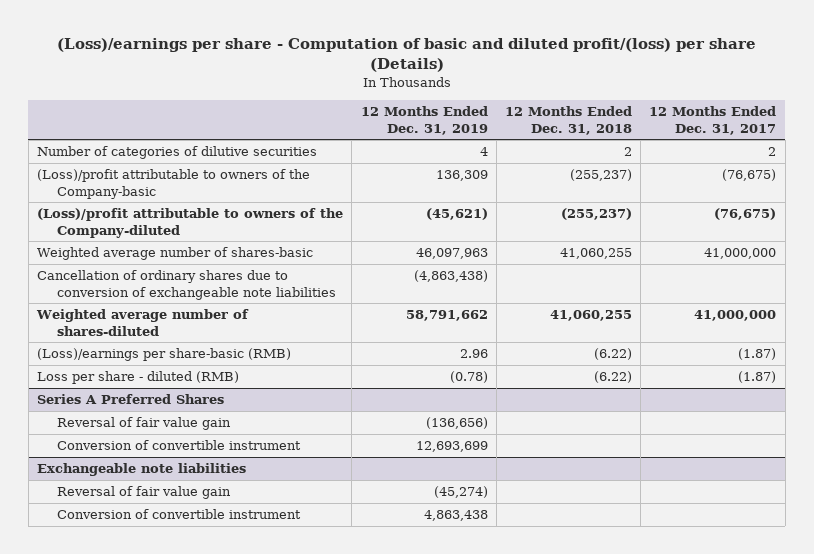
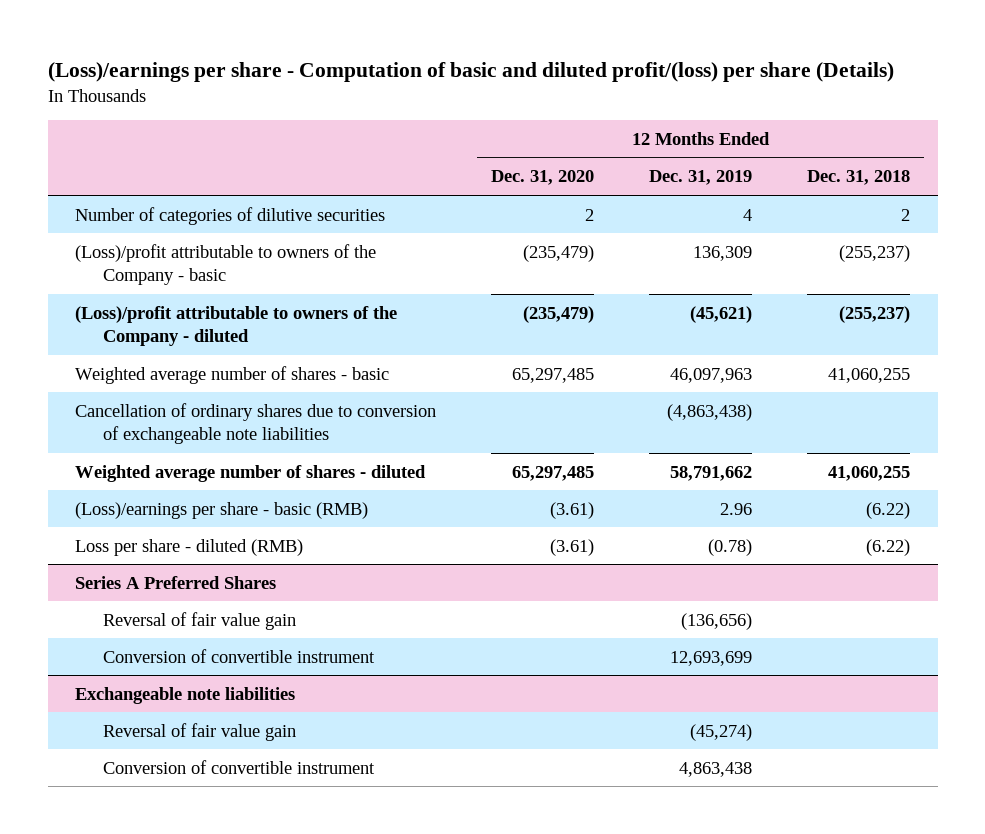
- | 12 Months Ended Dec. 31, 2019 | 12 Months Ended Dec. 31, 2018 | 12 Months Ended Dec. 31, 2017
+ | 12 Months Ended Dec. 31, 2020 | 12 Months Ended Dec. 31, 2019 | 12 Months Ended Dec. 31, 2018
- (Loss)/profit attributable to owners of the Company-basic | 136,309 | (255,237) | (76,675)
- (Loss)/profit attributable to owners of the Company-diluted | (45,621) | (255,237) | (76,675)
- Weighted average number of shares-basic | 46,097,963 | 41,060,255 | 41,000,000
+ (Loss)/profit attributable to owners of the Company - basic | (235,479) | 136,309 | (255,237)
+ (Loss)/profit attributable to owners of the Company - diluted | (235,479) | (45,621) | (255,237)
+ Weighted average number of shares - basic | 65,297,485 | 46,097,963 | 41,060,255
- Weighted average number of shares-diluted | 58,791,662 | 41,060,255 | 41,000,000
- (Loss)/earnings per share-basic (RMB) | 2.96 | (6.22) | (1.87)
+ Weighted average number of shares - diluted | 65,297,485 | 58,791,662 | 41,060,255
+ (Loss)/earnings per share - basic (RMB) | (3.61) | 2.96 | (6.22)

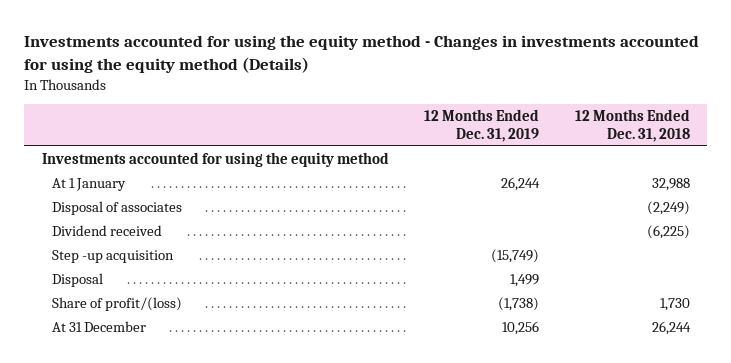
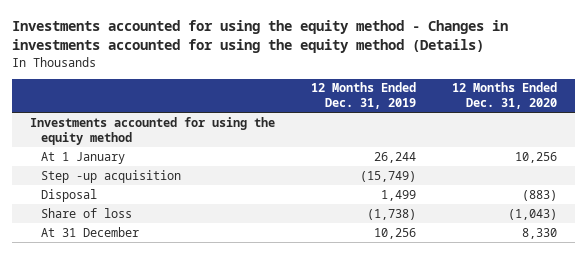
- | 12 Months Ended Dec. 31, 2019 | 12 Months Ended Dec. 31, 2018
+ | 12 Months Ended Dec. 31, 2019 | 12 Months Ended Dec. 31, 2020
- Disposal of associates | | (2,249)
- Dividend received | | (6,225)
- Share of profit/(loss) | (1,738) | 1,730
+ Share of loss | (1,738) | (1,043)

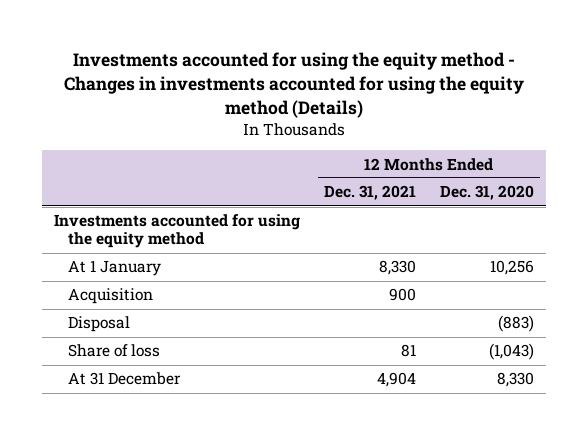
- | 12 Months Ended Dec. 31, 2019 | 12 Months Ended Dec. 31, 2020
+ | 12 Months Ended Dec. 31, 2021 | 12 Months Ended Dec. 31, 2020
- Step -up acquisition | (15,749) |
+ Acquisition | 900 |

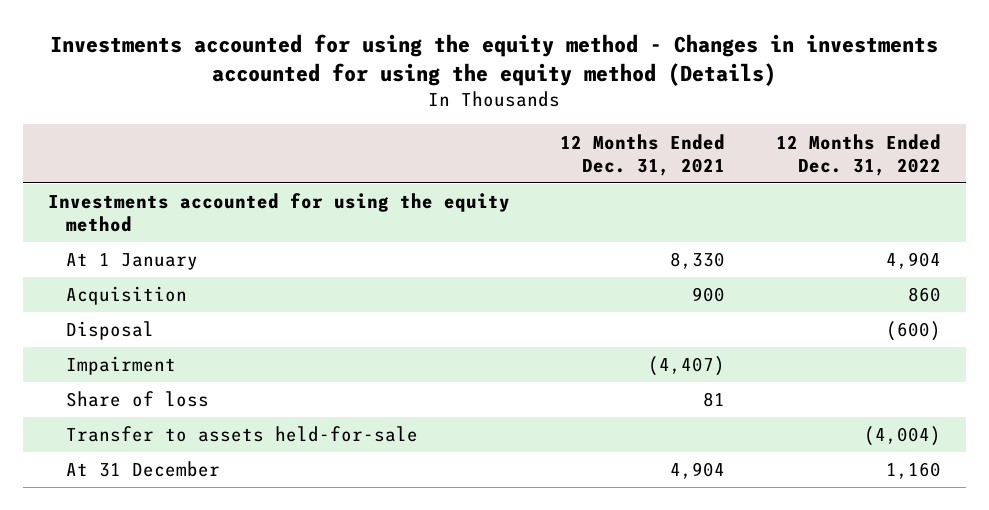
- | 12 Months Ended Dec. 31, 2021 | 12 Months Ended Dec. 31, 2020
+ | 12 Months Ended Dec. 31, 2021 | 12 Months Ended Dec. 31, 2022
+ Impairment | (4,407) |
+ Transfer to assets held-for-sale | | (4,004)

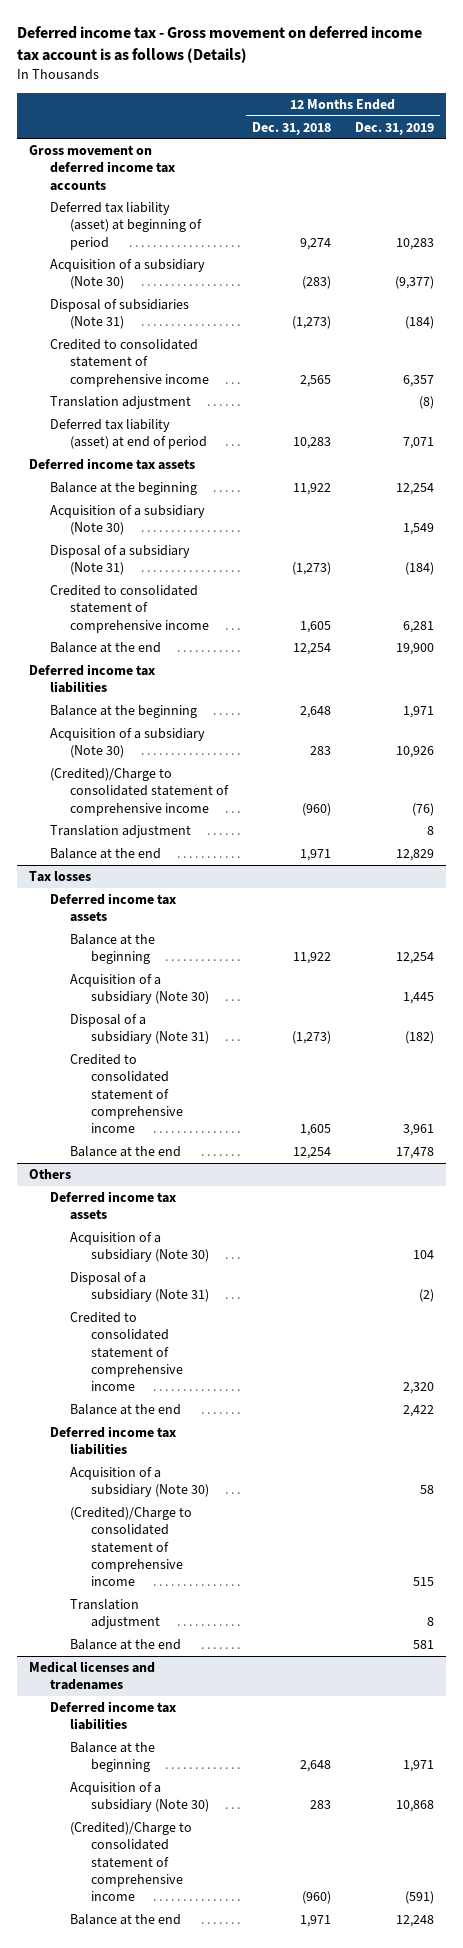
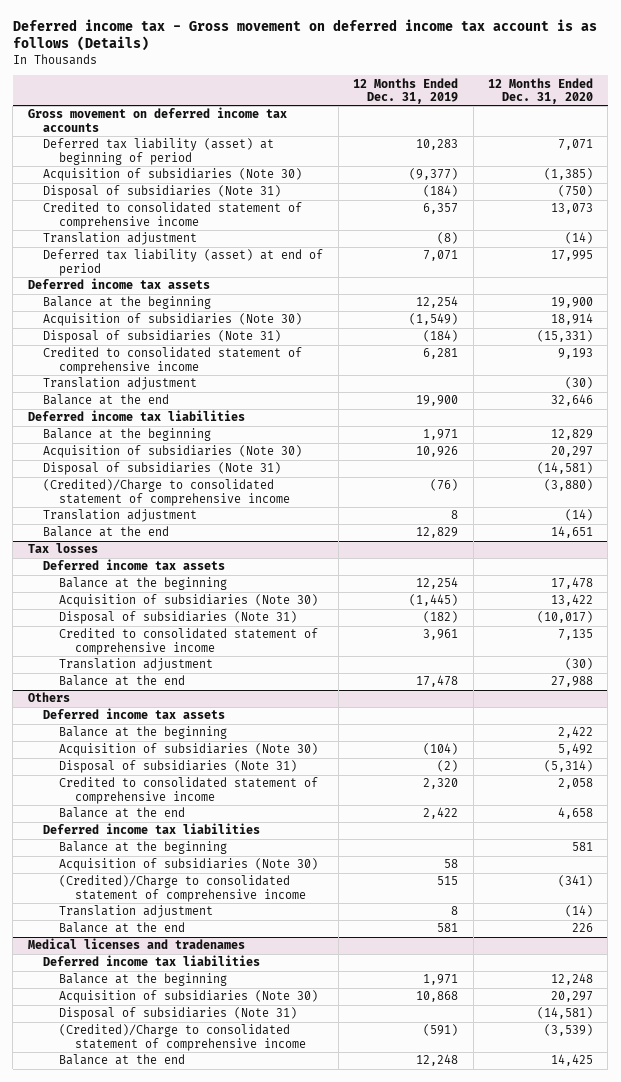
- | 12 Months Ended Dec. 31, 2018 | 12 Months Ended Dec. 31, 2019
+ | 12 Months Ended Dec. 31, 2019 | 12 Months Ended Dec. 31, 2020
- Acquisition of a subsidiary (Note 30) | (283) | (9,377)
+ Acquisition of subsidiaries (Note 30) | (9,377) | (1,385)
- Acquisition of a subsidiary (Note 30) | | 1,549
- Disposal of a subsidiary (Note 31) | (1,273) | (184)
+ Acquisition of subsidiaries (Note 30) | (1,549) | 18,914
+ Disposal of subsidiaries (Note 31) | (184) | (15,331)
+ Translation adjustment | | (30)
- Acquisition of a subsidiary (Note 30) | 283 | 10,926
+ Acquisition of subsidiaries (Note 30) | 10,926 | 20,297
+ Disposal of subsidiaries (Note 31) | | (14,581)
@ Tax losses
- Acquisition of a subsidiary (Note 30) | | 1,445
- Disposal of a subsidiary (Note 31) | (1,273) | (182)
+ Acquisition of subsidiaries (Note 30) | (1,445) | 13,422
+ Disposal of subsidiaries (Note 31) | (182) | (10,017)
+ Translation adjustment | | (30)
@ Others
- Acquisition of a subsidiary (Note 30) | | 104
- Disposal of a subsidiary (Note 31) | | (2)
+ Balance at the beginning | | 2,422
+ Acquisition of subsidiaries (Note 30) | (104) | 5,492
+ Disposal of subsidiaries (Note 31) | (2) | (5,314)
- Acquisition of a subsidiary (Note 30) | | 58
+ Balance at the beginning | | 581
+ Acquisition of subsidiaries (Note 30) | 58 |
@ Medical licenses and tradenames
- Acquisition of a subsidiary (Note 30) | 283 | 10,868
+ Acquisition of subsidiaries (Note 30) | 10,868 | 20,297
+ Disposal of subsidiaries (Note 31) | | (14,581)

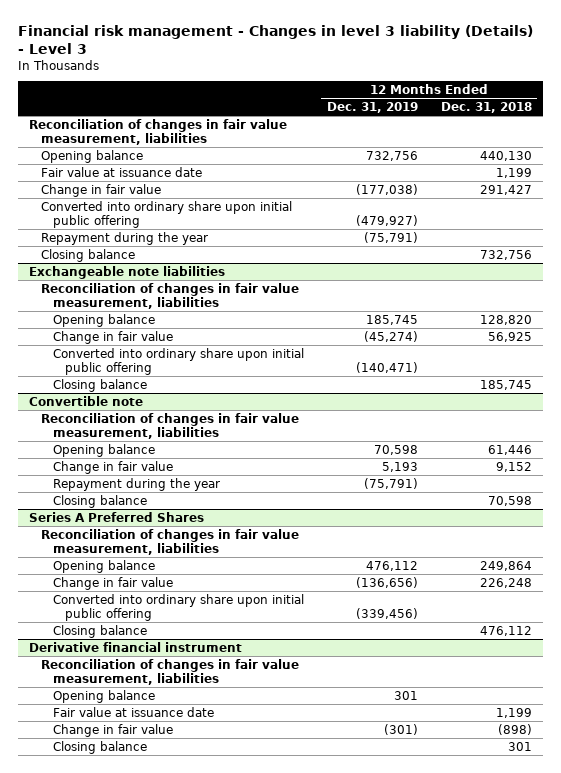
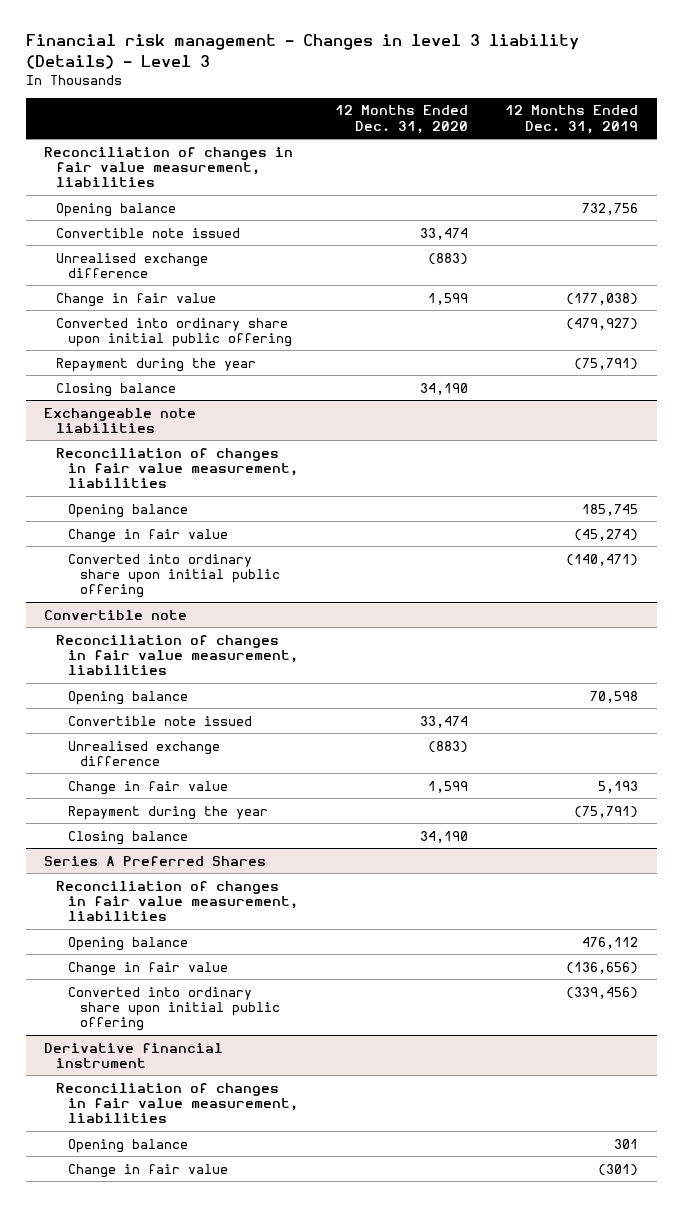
- | 12 Months Ended Dec. 31, 2019 | 12 Months Ended Dec. 31, 2018
+ | 12 Months Ended Dec. 31, 2020 | 12 Months Ended Dec. 31, 2019
- Fair value at issuance date | | 1,199
+ Convertible note issued | 33,474 |
+ Unrealised exchange difference | (883) |
@ Exchangeable note liabilities
- Closing balance | | 185,745
@ Convertible note
+ Convertible note issued | 33,474 |
+ Unrealised exchange difference | (883) |
@ Series A Preferred Shares
- Closing balance | | 476,112
@ Derivative financial instrument
- Fair value at issuance date | | 1,199
- Closing balance | | 301

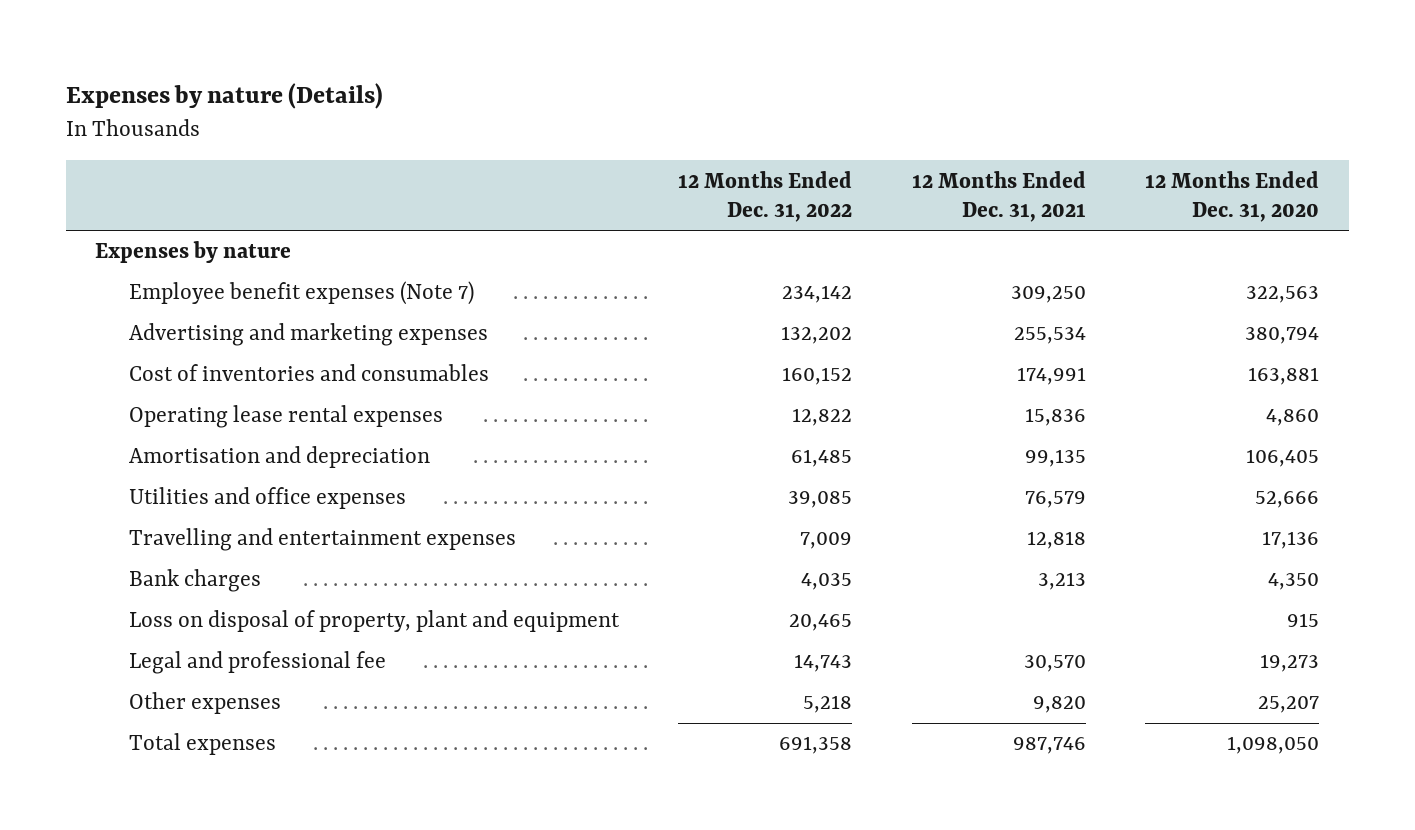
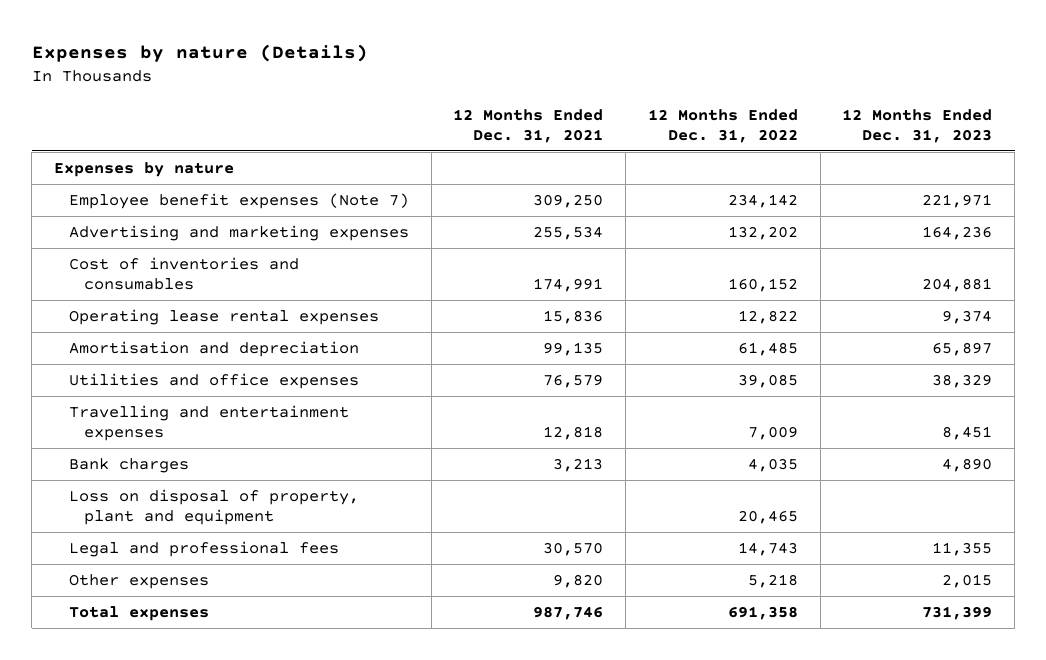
- | 12 Months Ended Dec. 31, 2022 | 12 Months Ended Dec. 31, 2021 | 12 Months Ended Dec. 31, 2020
+ | 12 Months Ended Dec. 31, 2021 | 12 Months Ended Dec. 31, 2022 | 12 Months Ended Dec. 31, 2023
- Legal and professional fee | 14,743 | 30,570 | 19,273
+ Legal and professional fees | 30,570 | 14,743 | 11,355

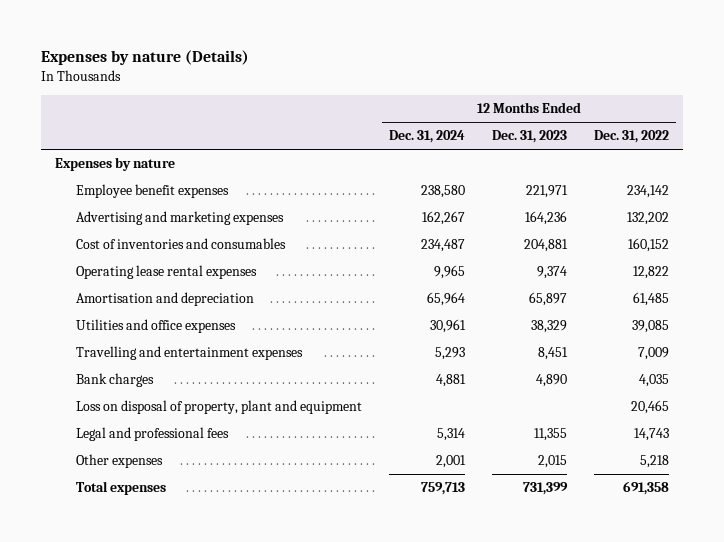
- | 12 Months Ended Dec. 31, 2021 | 12 Months Ended Dec. 31, 2022 | 12 Months Ended Dec. 31, 2023
+ | 12 Months Ended Dec. 31, 2024 | 12 Months Ended Dec. 31, 2023 | 12 Months Ended Dec. 31, 2022
- Employee benefit expenses (Note 7) | 309,250 | 234,142 | 221,971
+ Employee benefit expenses | 238,580 | 221,971 | 234,142

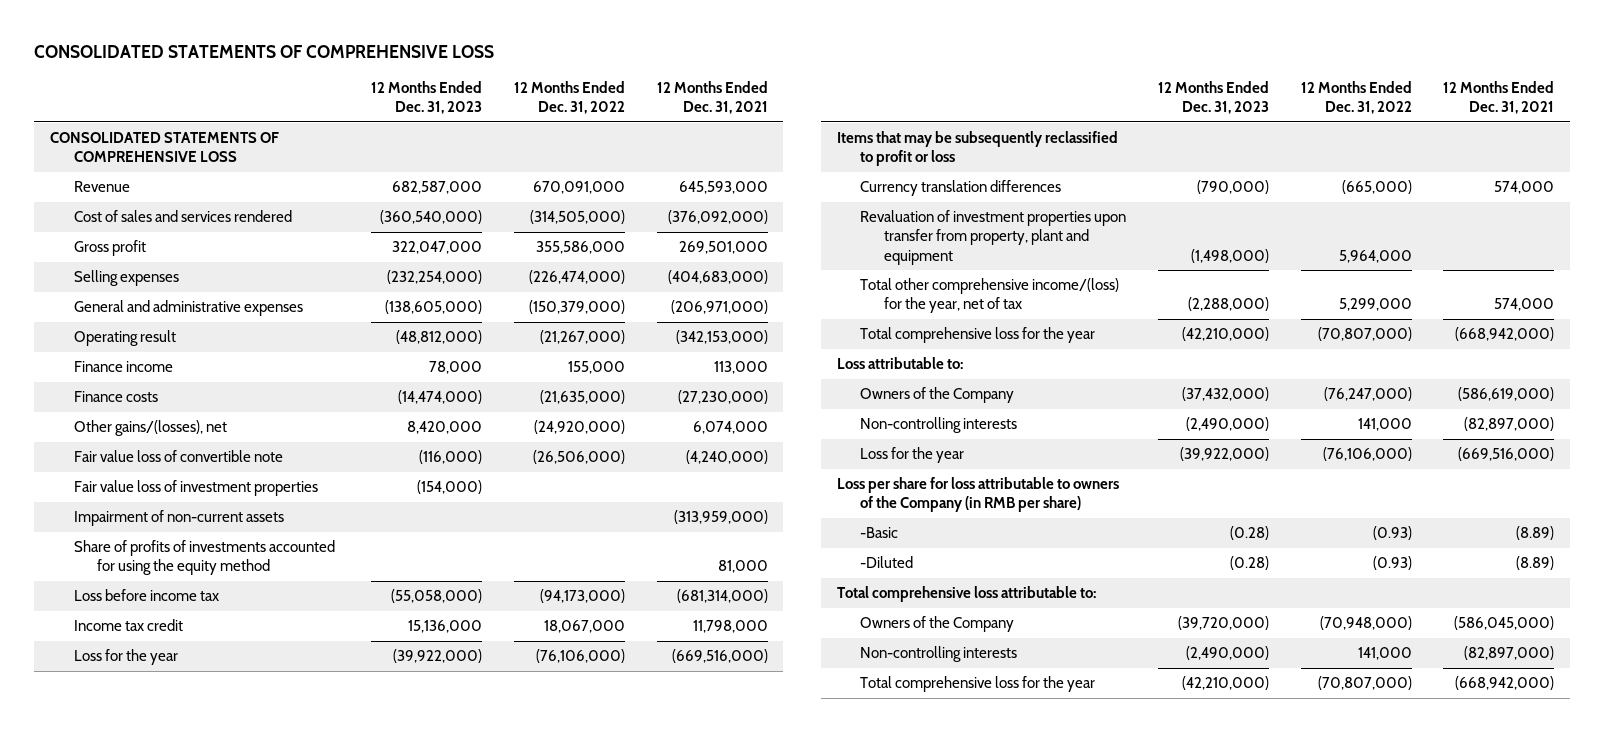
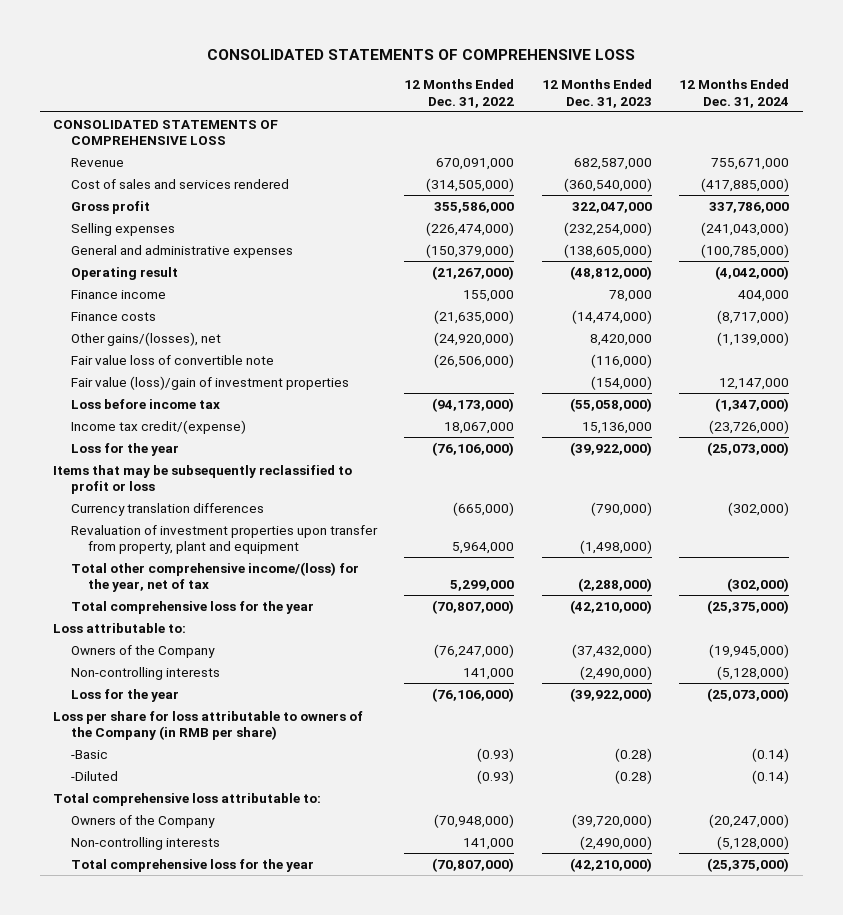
- | 12 Months Ended Dec. 31, 2023 | 12 Months Ended Dec. 31, 2022 | 12 Months Ended Dec. 31, 2021
+ | 12 Months Ended Dec. 31, 2022 | 12 Months Ended Dec. 31, 2023 | 12 Months Ended Dec. 31, 2024
- Fair value loss of investment properties | (154,000) | |
- Impairment of non-current assets | | | (313,959,000)
- Share of profits of investments accounted for using the equity method | | | 81,000
+ Fair value (loss)/gain of investment properties | | (154,000) | 12,147,000
- Income tax credit | 15,136,000 | 18,067,000 | 11,798,000
+ Income tax credit/(expense) | 18,067,000 | 15,136,000 | (23,726,000)

